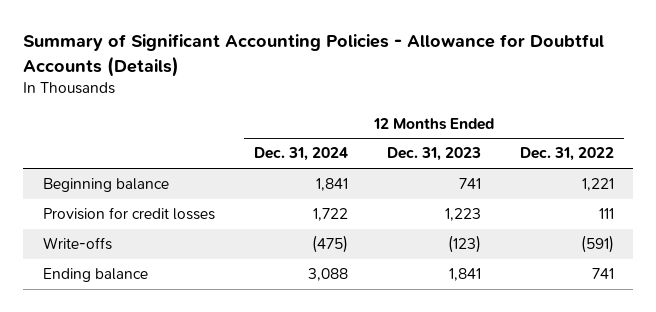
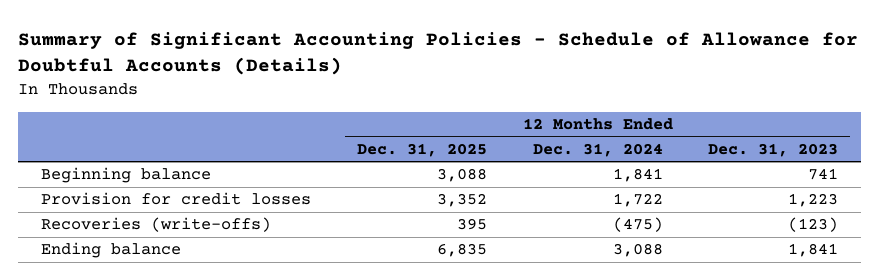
- Summary of Significant Accounting Policies - Allowance for Doubtful Accounts (Details)
+ Summary of Significant Accounting Policies - Schedule of Allowance for Doubtful Accounts (Details)
- | 12 Months Ended Dec. 31, 2024 | 12 Months Ended Dec. 31, 2023 | 12 Months Ended Dec. 31, 2022
+ | 12 Months Ended Dec. 31, 2025 | 12 Months Ended Dec. 31, 2024 | 12 Months Ended Dec. 31, 2023
- Write-offs | (475) | (123) | (591)
+ Recoveries (write-offs) | 395 | (475) | (123)

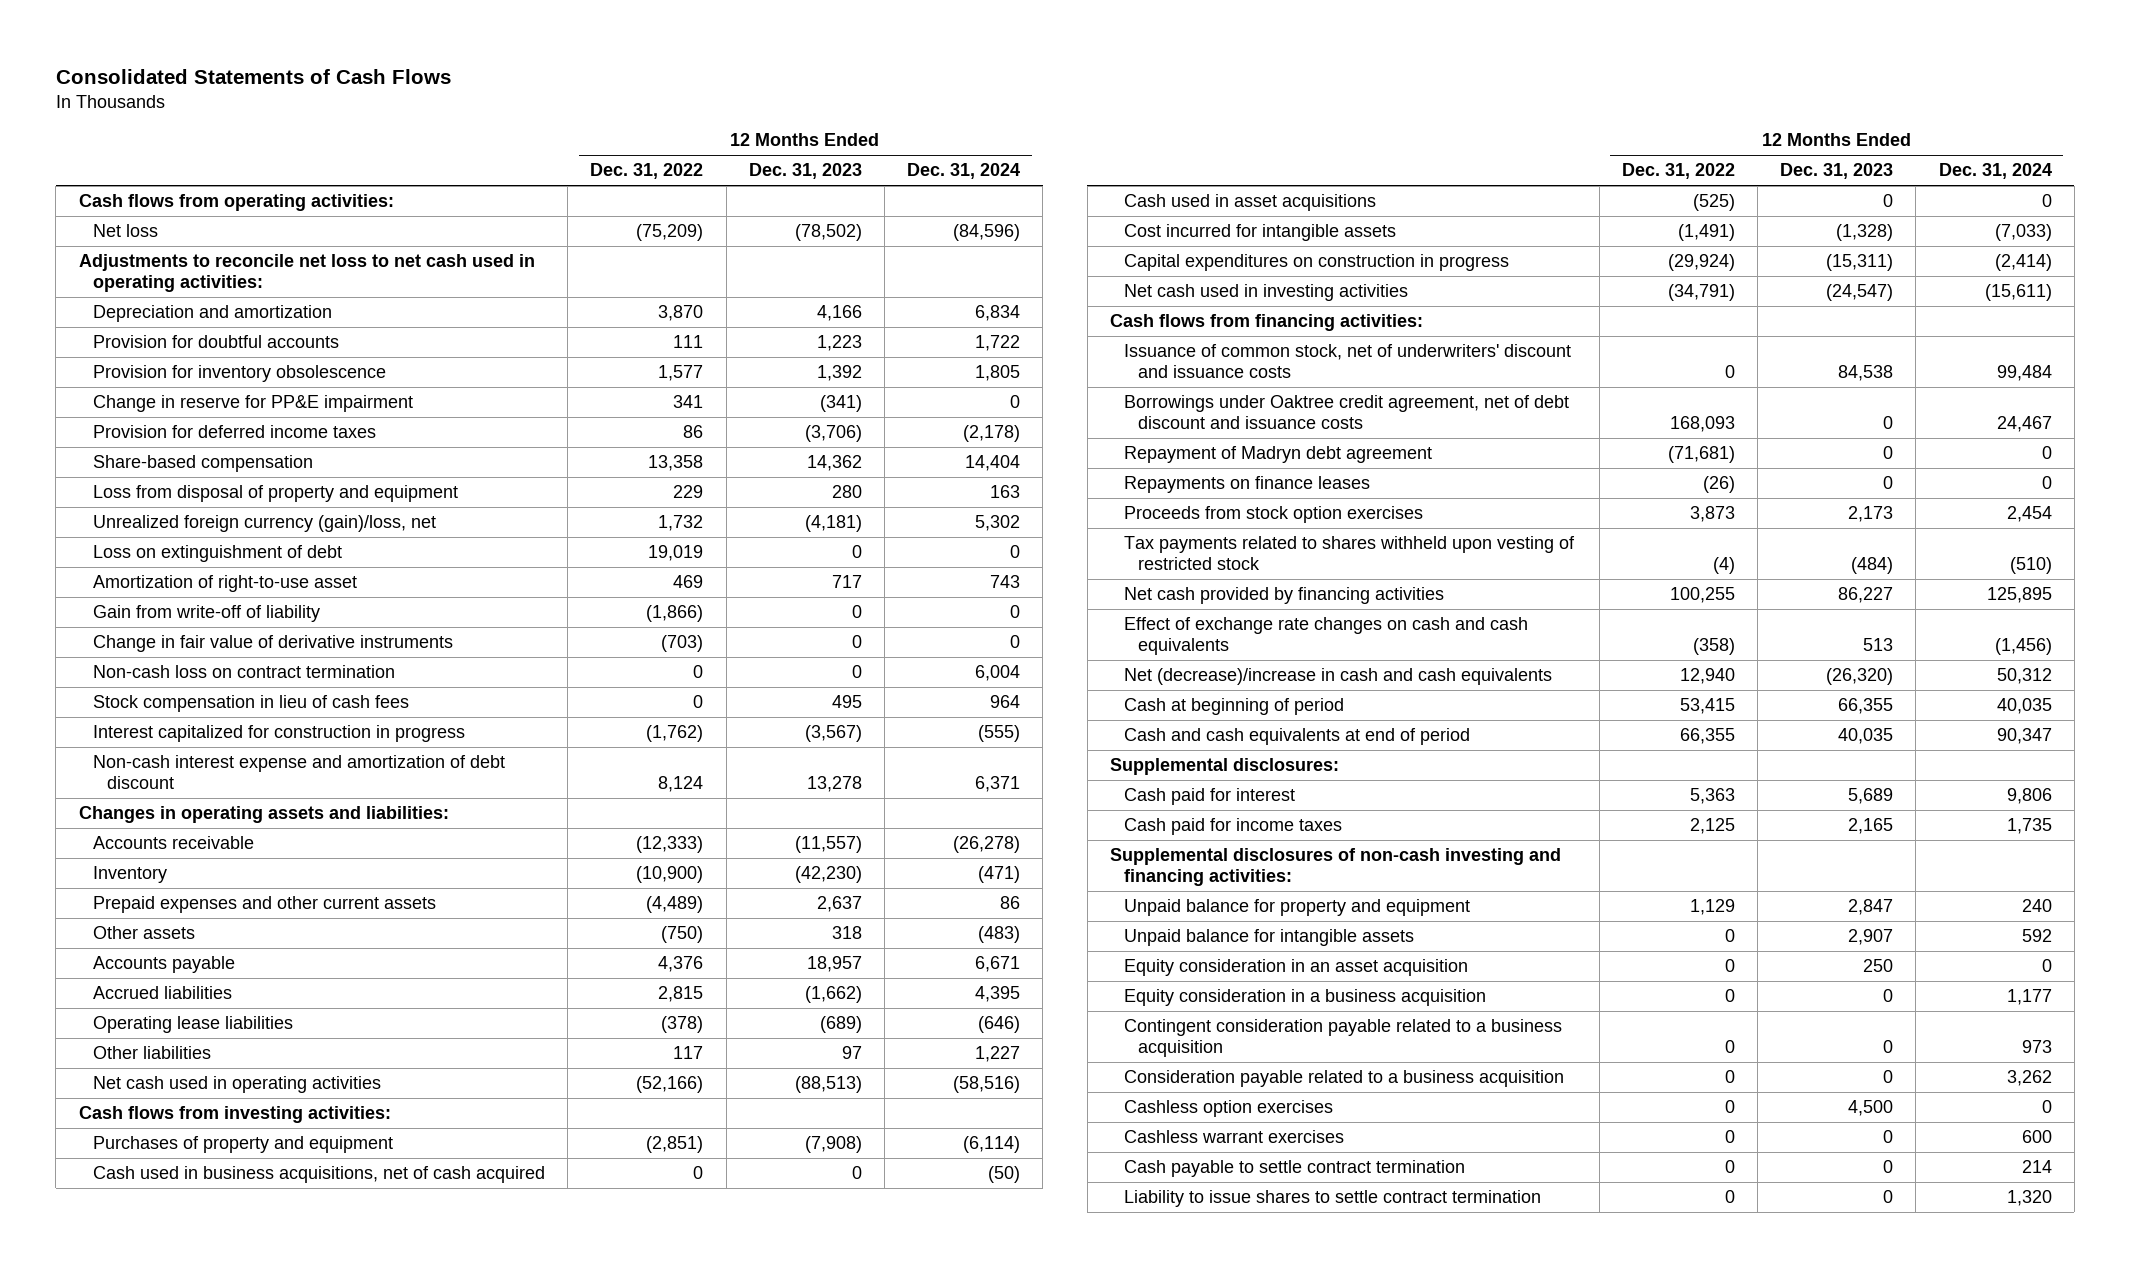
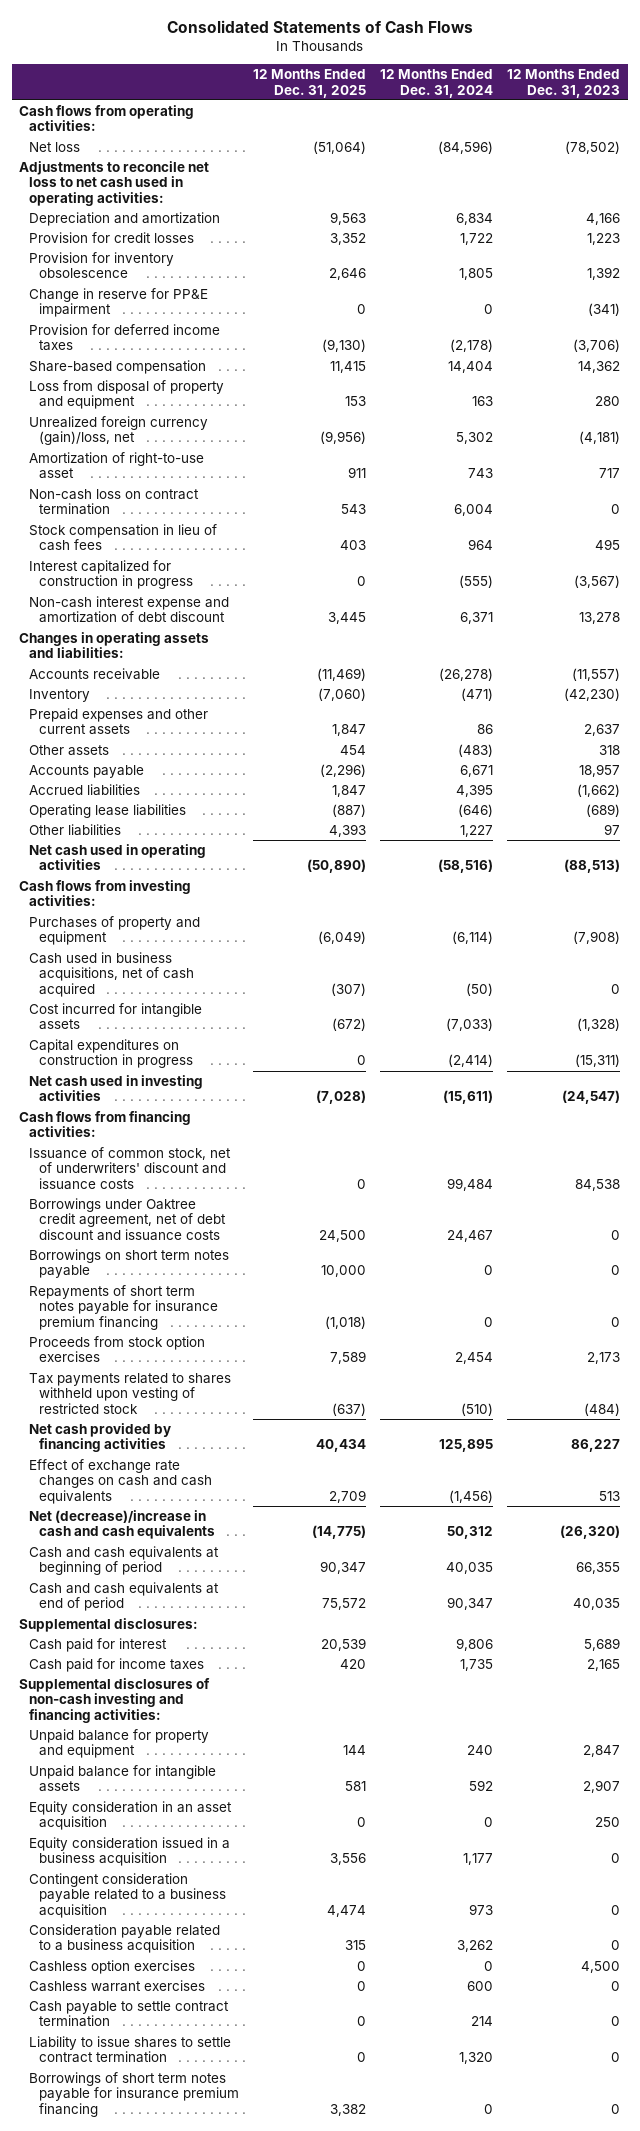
- | 12 Months Ended Dec. 31, 2022 | 12 Months Ended Dec. 31, 2023 | 12 Months Ended Dec. 31, 2024
+ | 12 Months Ended Dec. 31, 2025 | 12 Months Ended Dec. 31, 2024 | 12 Months Ended Dec. 31, 2023
- Provision for doubtful accounts | 111 | 1,223 | 1,722
+ Provision for credit losses | 3,352 | 1,722 | 1,223
- Loss on extinguishment of debt | 19,019 | 0 | 0
- Gain from write-off of liability | (1,866) | 0 | 0
- Change in fair value of derivative instruments | (703) | 0 | 0
- Cash used in asset acquisitions | (525) | 0 | 0
- Repayment of Madryn debt agreement | (71,681) | 0 | 0
- Repayments on finance leases | (26) | 0 | 0
+ Borrowings on short term notes payable | 10,000 | 0 | 0
+ Repayments of short term notes payable for insurance premium financing | (1,018) | 0 | 0
- Cash at beginning of period | 53,415 | 66,355 | 40,035
+ Cash and cash equivalents at beginning of period | 90,347 | 40,035 | 66,355
- Equity consideration in a business acquisition | 0 | 0 | 1,177
+ Equity consideration issued in a business acquisition | 3,556 | 1,177 | 0
+ Borrowings of short term notes payable for insurance premium financing | 3,382 | 0 | 0

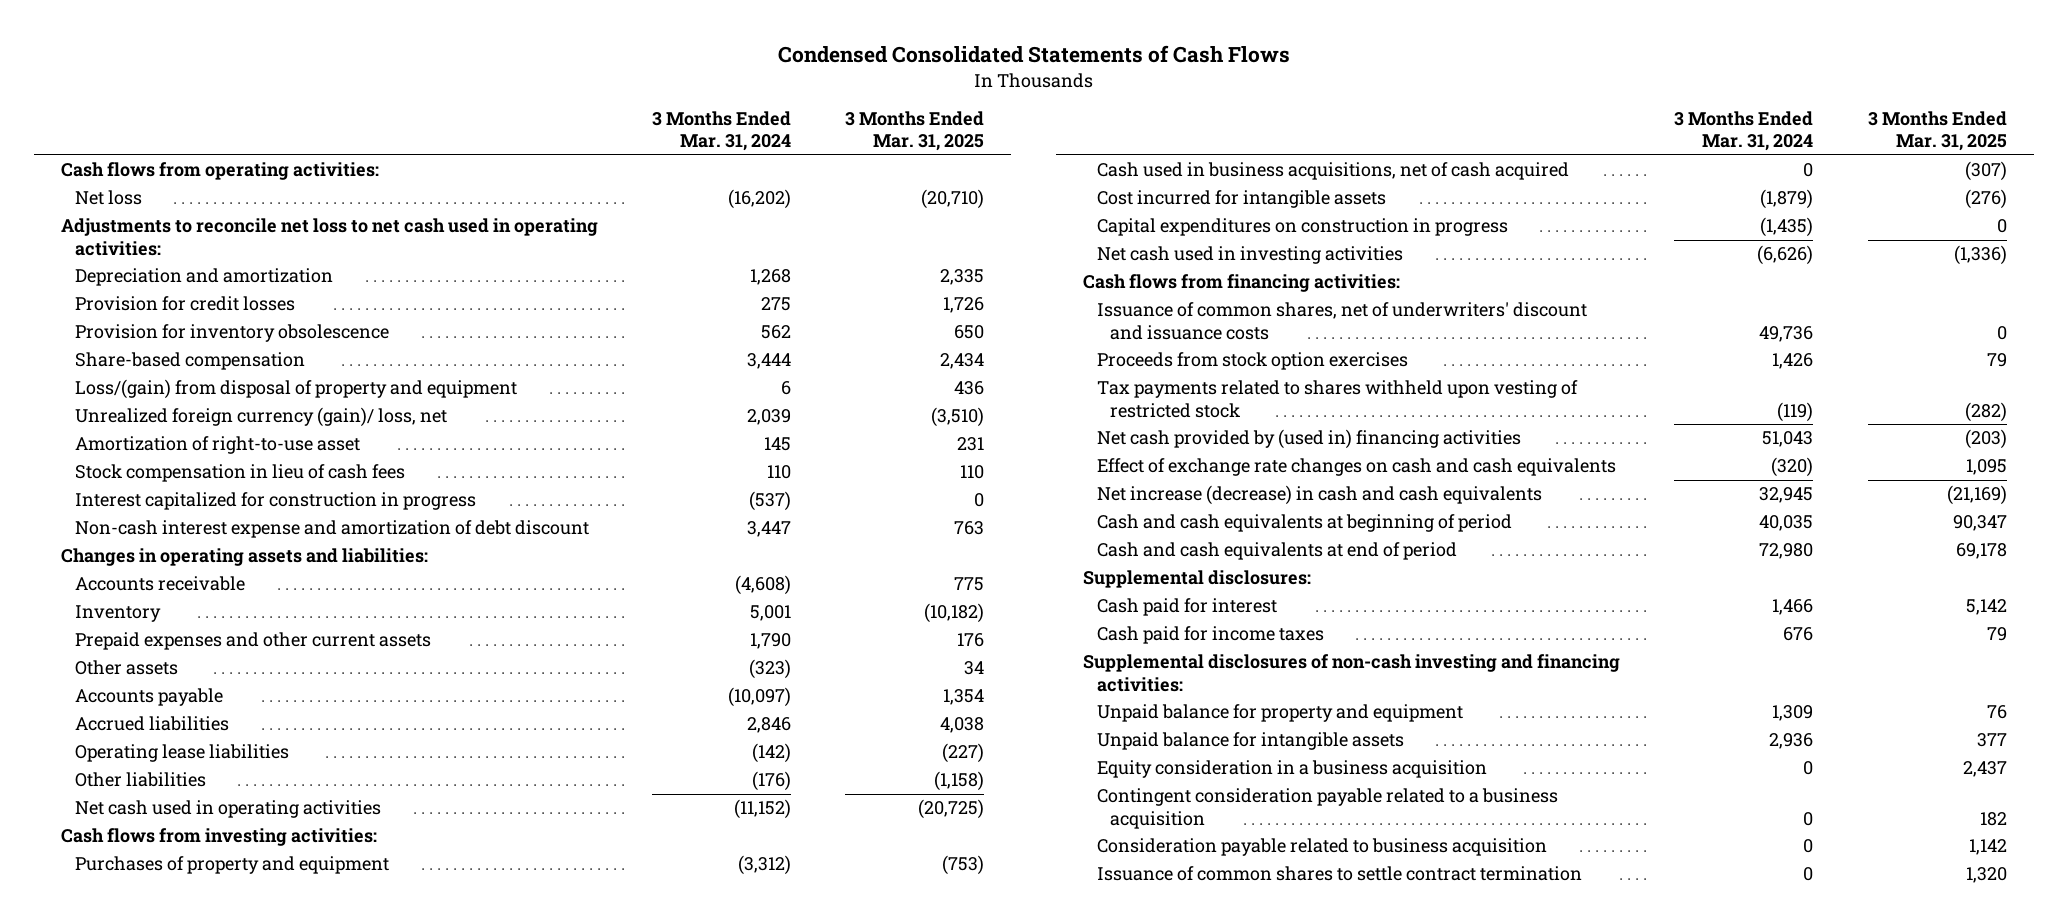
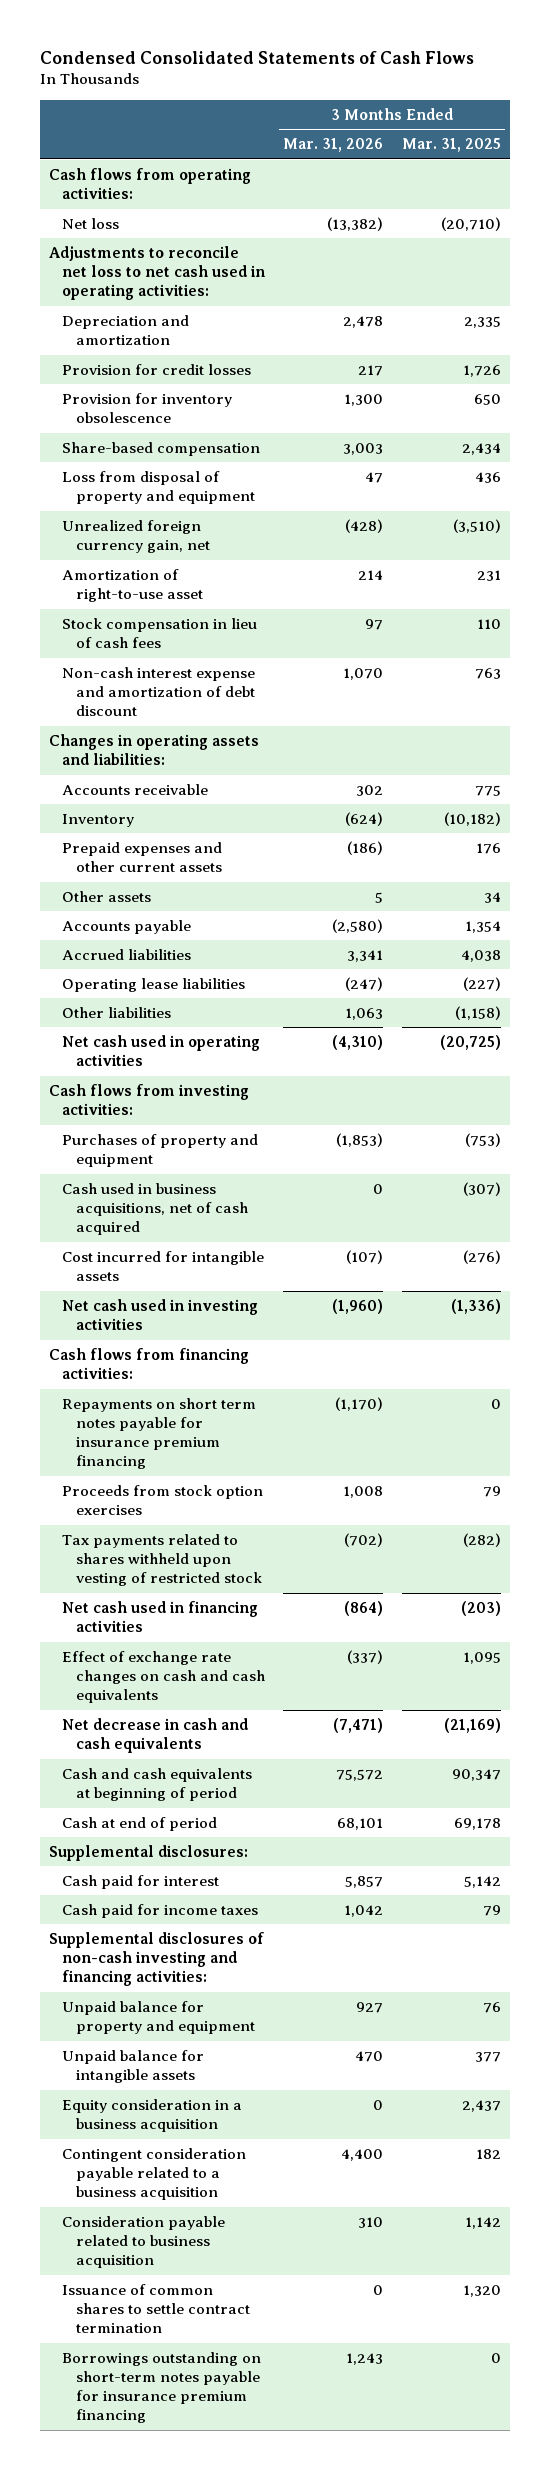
- | 3 Months Ended Mar. 31, 2024 | 3 Months Ended Mar. 31, 2025
+ | 3 Months Ended Mar. 31, 2026 | 3 Months Ended Mar. 31, 2025
- Loss/(gain) from disposal of property and equipment | 6 | 436
- Unrealized foreign currency (gain)/ loss, net | 2,039 | (3,510)
+ Loss from disposal of property and equipment | 47 | 436
+ Unrealized foreign currency gain, net | (428) | (3,510)
- Interest capitalized for construction in progress | (537) | 0
- Capital expenditures on construction in progress | (1,435) | 0
- Issuance of common shares, net of underwriters' discount and issuance costs | 49,736 | 0
+ Repayments on short term notes payable for insurance premium financing | (1,170) | 0
- Net cash provided by (used in) financing activities | 51,043 | (203)
+ Net cash used in financing activities | (864) | (203)
- Net increase (decrease) in cash and cash equivalents | 32,945 | (21,169)
+ Net decrease in cash and cash equivalents | (7,471) | (21,169)
- Cash and cash equivalents at end of period | 72,980 | 69,178
+ Cash at end of period | 68,101 | 69,178
+ Borrowings outstanding on short-term notes payable for insurance premium financing | 1,243 | 0

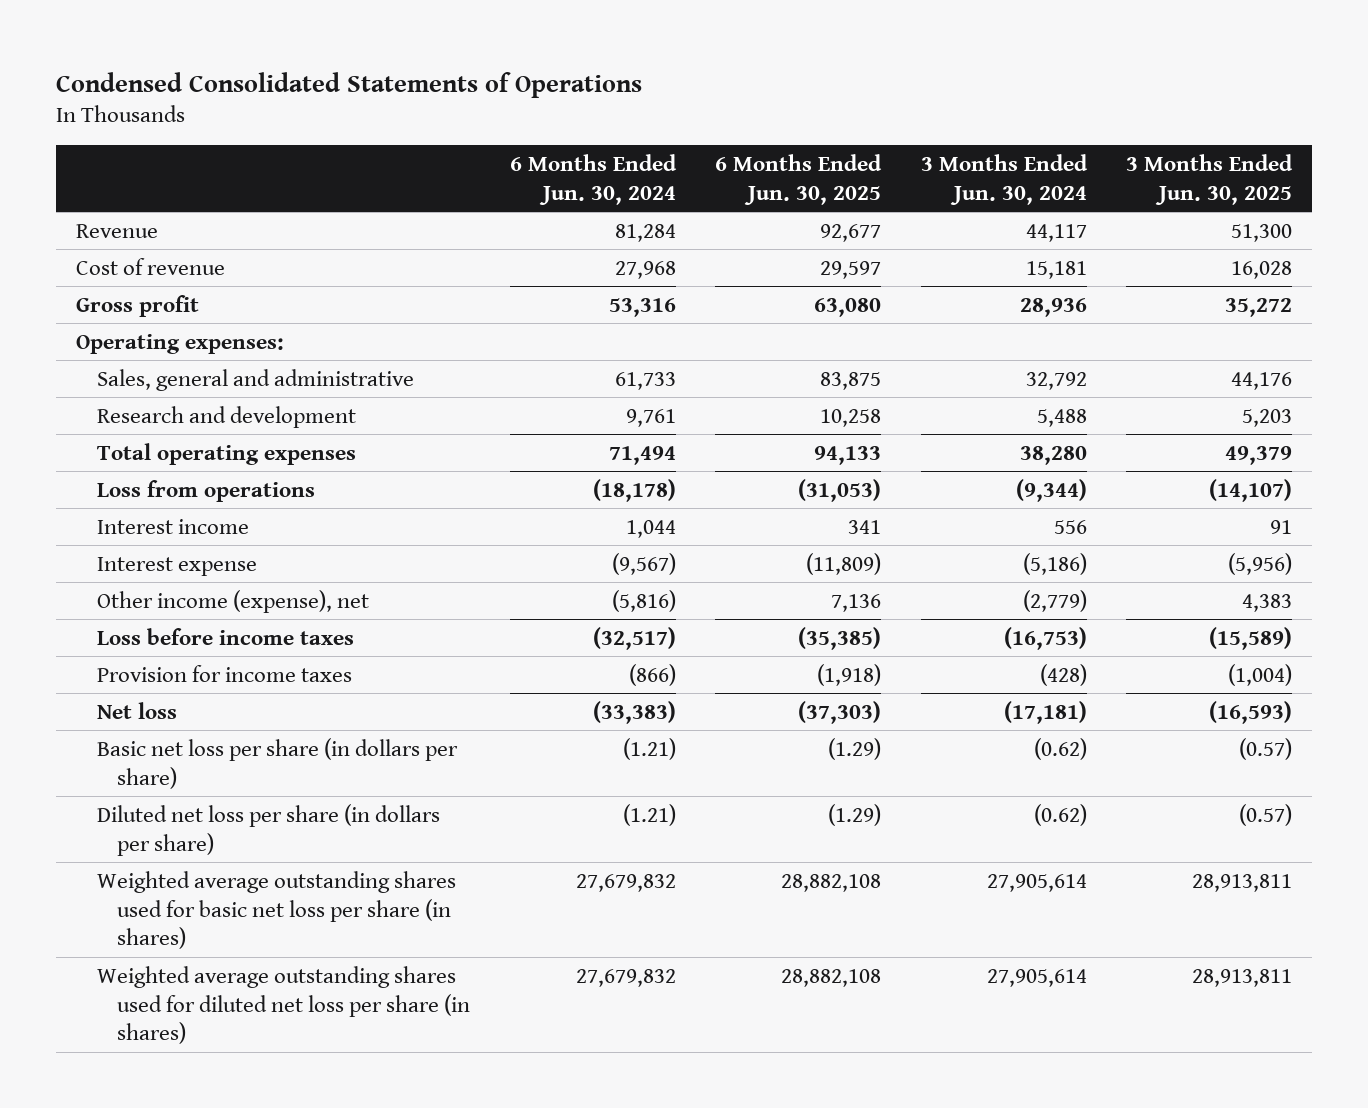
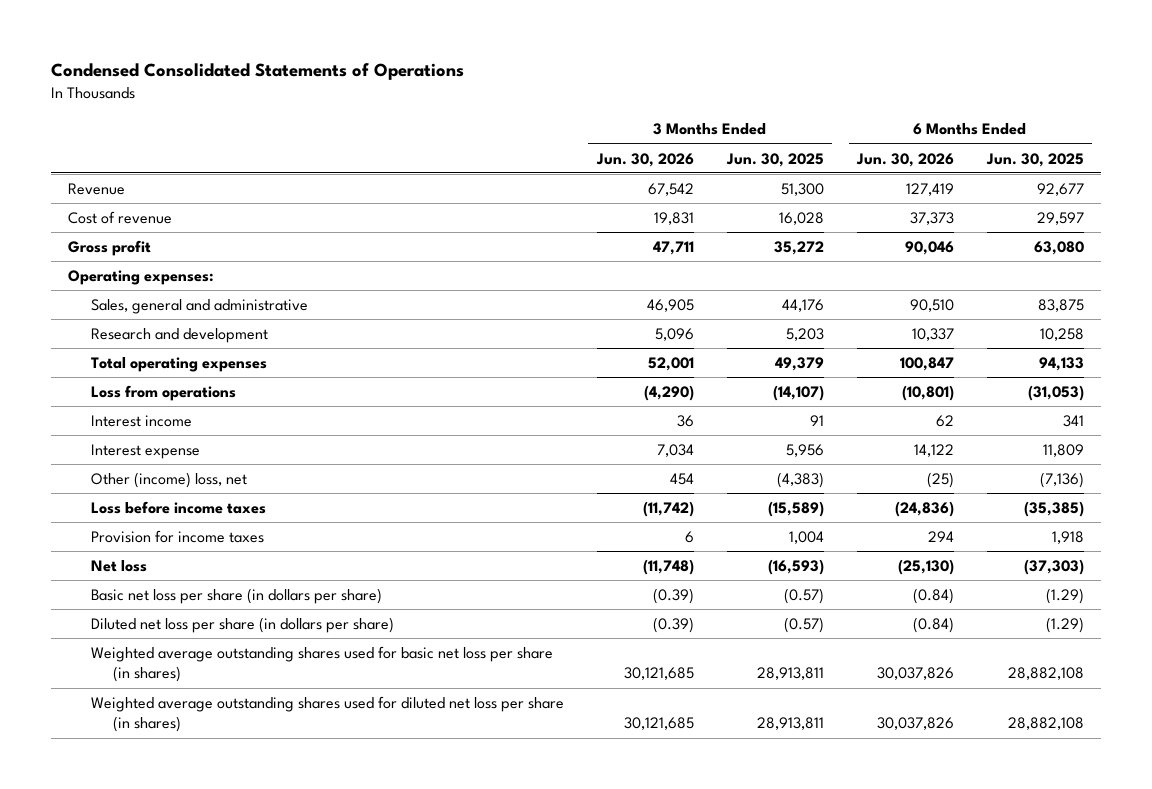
- | 6 Months Ended Jun. 30, 2024 | 6 Months Ended Jun. 30, 2025 | 3 Months Ended Jun. 30, 2024 | 3 Months Ended Jun. 30, 2025
+ | 3 Months Ended Jun. 30, 2026 | 3 Months Ended Jun. 30, 2025 | 6 Months Ended Jun. 30, 2026 | 6 Months Ended Jun. 30, 2025
- Interest expense | (9,567) | (11,809) | (5,186) | (5,956)
- Other income (expense), net | (5,816) | 7,136 | (2,779) | 4,383
+ Interest expense | 7,034 | 5,956 | 14,122 | 11,809
+ Other (income) loss, net | 454 | (4,383) | (25) | (7,136)
- Provision for income taxes | (866) | (1,918) | (428) | (1,004)
+ Provision for income taxes | 6 | 1,004 | 294 | 1,918

